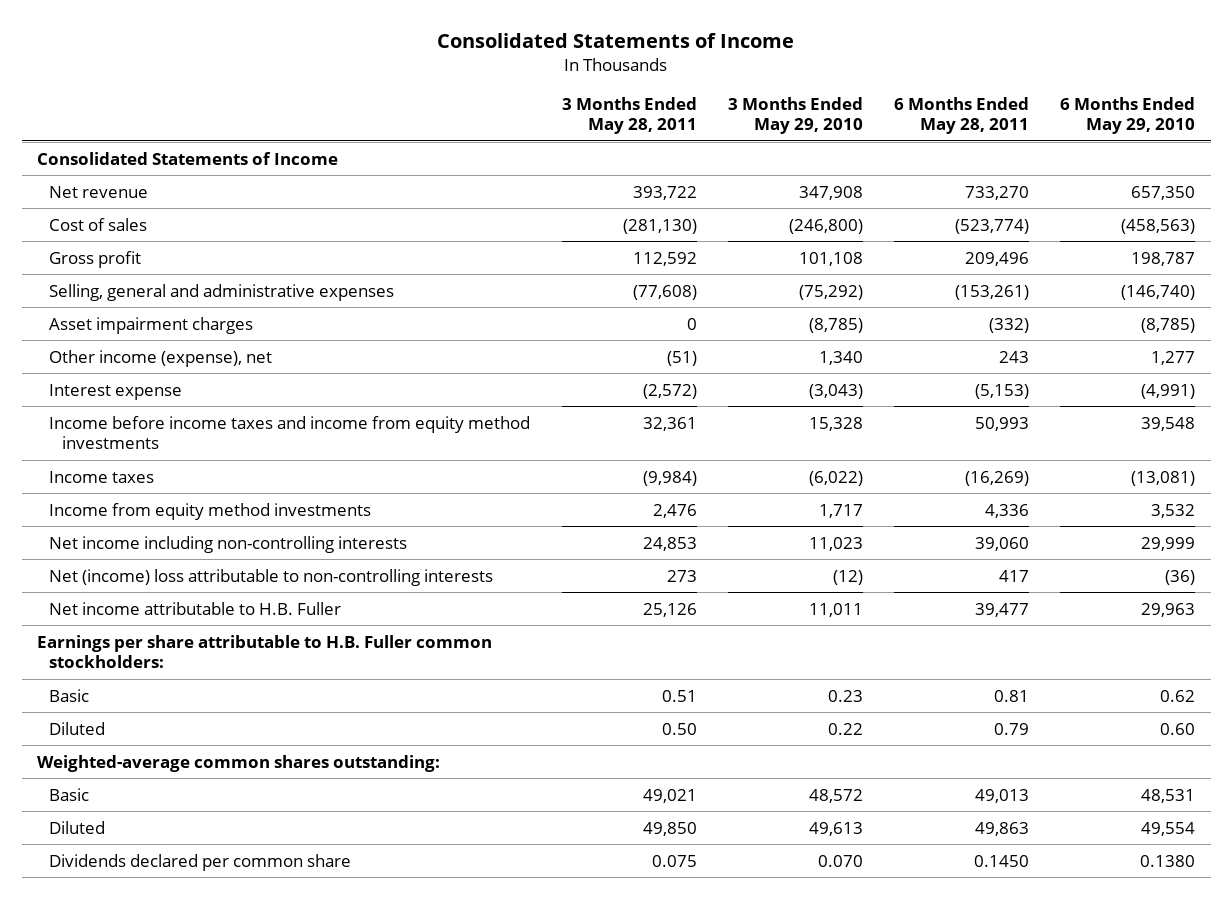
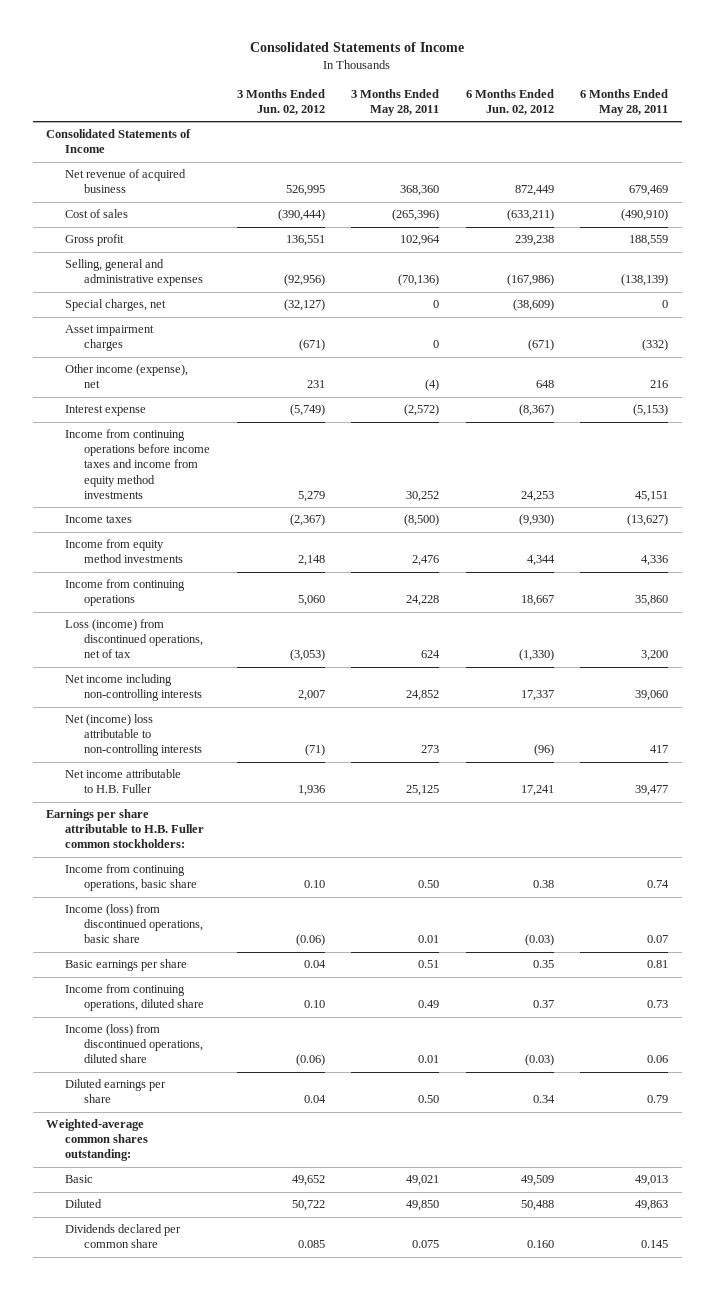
- | 3 Months Ended May 28, 2011 | 3 Months Ended May 29, 2010 | 6 Months Ended May 28, 2011 | 6 Months Ended May 29, 2010
+ | 3 Months Ended Jun. 02, 2012 | 3 Months Ended May 28, 2011 | 6 Months Ended Jun. 02, 2012 | 6 Months Ended May 28, 2011
- Net revenue | 393,722 | 347,908 | 733,270 | 657,350
- Cost of sales | (281,130) | (246,800) | (523,774) | (458,563)
- Gross profit | 112,592 | 101,108 | 209,496 | 198,787
- Selling, general and administrative expenses | (77,608) | (75,292) | (153,261) | (146,740)
+ Net revenue of acquired business | 526,995 | 368,360 | 872,449 | 679,469
+ Cost of sales | (390,444) | (265,396) | (633,211) | (490,910)
+ Gross profit | 136,551 | 102,964 | 239,238 | 188,559
+ Selling, general and administrative expenses | (92,956) | (70,136) | (167,986) | (138,139)
+ Special charges, net | (32,127) | 0 | (38,609) | 0
- Other income (expense), net | (51) | 1,340 | 243 | 1,277
+ Other income (expense), net | 231 | (4) | 648 | 216
- Income before income taxes and income from equity method investments | 32,361 | 15,328 | 50,993 | 39,548
- Income taxes | (9,984) | (6,022) | (16,269) | (13,081)
+ Income from continuing operations before income taxes and income from equity method investments | 5,279 | 30,252 | 24,253 | 45,151
+ Income taxes | (2,367) | (8,500) | (9,930) | (13,627)
- Net income including non-controlling interests | 24,853 | 11,023 | 39,060 | 29,999
+ Income from continuing operations | 5,060 | 24,228 | 18,667 | 35,860
+ Loss (income) from discontinued operations, net of tax | (3,053) | 624 | (1,330) | 3,200
+ Net income including non-controlling interests | 2,007 | 24,852 | 17,337 | 39,060
- Net income attributable to H.B. Fuller | 25,126 | 11,011 | 39,477 | 29,963
+ Net income attributable to H.B. Fuller | 1,936 | 25,125 | 17,241 | 39,477
- Basic | 0.51 | 0.23 | 0.81 | 0.62
- Diluted | 0.50 | 0.22 | 0.79 | 0.60
+ Income from continuing operations, basic share | 0.10 | 0.50 | 0.38 | 0.74
+ Income (loss) from discontinued operations, basic share | (0.06) | 0.01 | (0.03) | 0.07
+ Basic earnings per share | 0.04 | 0.51 | 0.35 | 0.81
+ Income from continuing operations, diluted share | 0.10 | 0.49 | 0.37 | 0.73
+ Income (loss) from discontinued operations, diluted share | (0.06) | 0.01 | (0.03) | 0.06
+ Diluted earnings per share | 0.04 | 0.50 | 0.34 | 0.79
- Dividends declared per common share | 0.075 | 0.070 | 0.1450 | 0.1380
+ Dividends declared per common share | 0.085 | 0.075 | 0.160 | 0.145

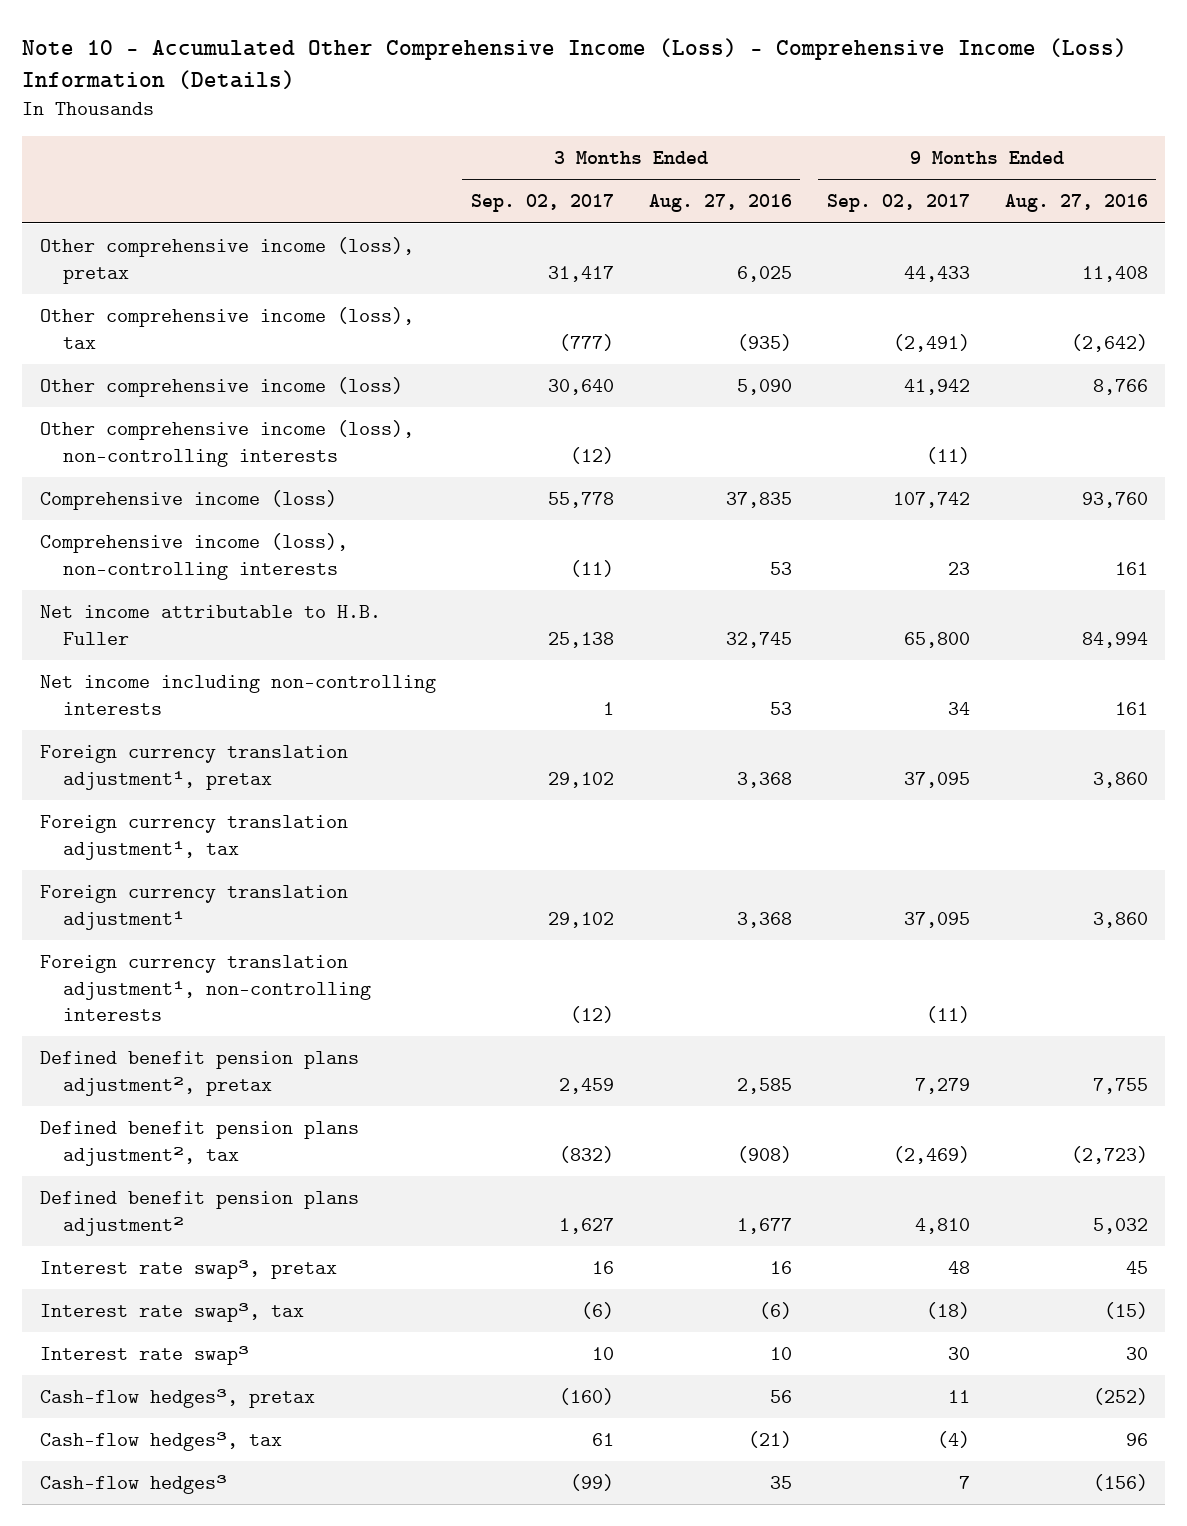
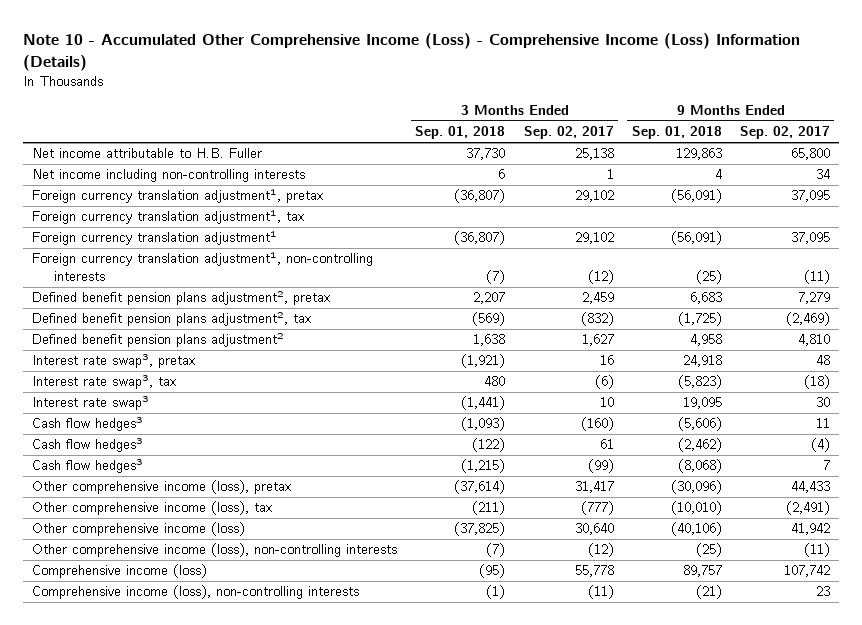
- | 3 Months Ended Sep. 02, 2017 | 3 Months Ended Aug. 27, 2016 | 9 Months Ended Sep. 02, 2017 | 9 Months Ended Aug. 27, 2016
+ | 3 Months Ended Sep. 01, 2018 | 3 Months Ended Sep. 02, 2017 | 9 Months Ended Sep. 01, 2018 | 9 Months Ended Sep. 02, 2017
- Cash-flow hedges³, pretax | (160) | 56 | 11 | (252)
- Cash-flow hedges³, tax | 61 | (21) | (4) | 96
- Cash-flow hedges³ | (99) | 35 | 7 | (156)
+ Cash flow hedges³ | (1,093) | (160) | (5,606) | 11
+ Cash flow hedges³ | (122) | 61 | (2,462) | (4)
+ Cash flow hedges³ | (1,215) | (99) | (8,068) | 7
moved down: Other comprehensive income (loss), pretax | (37,614) | 31,417 | (30,096) | 44,433
moved down: Other comprehensive income (loss), tax | (211) | (777) | (10,010) | (2,491)
moved down: Other comprehensive income (loss) | (37,825) | 30,640 | (40,106) | 41,942
moved down: Other comprehensive income (loss), non-controlling interests | (7) | (12) | (25) | (11)
moved down: Comprehensive income (loss) | (95) | 55,778 | 89,757 | 107,742
moved down: Comprehensive income (loss), non-controlling interests | (1) | (11) | (21) | 23

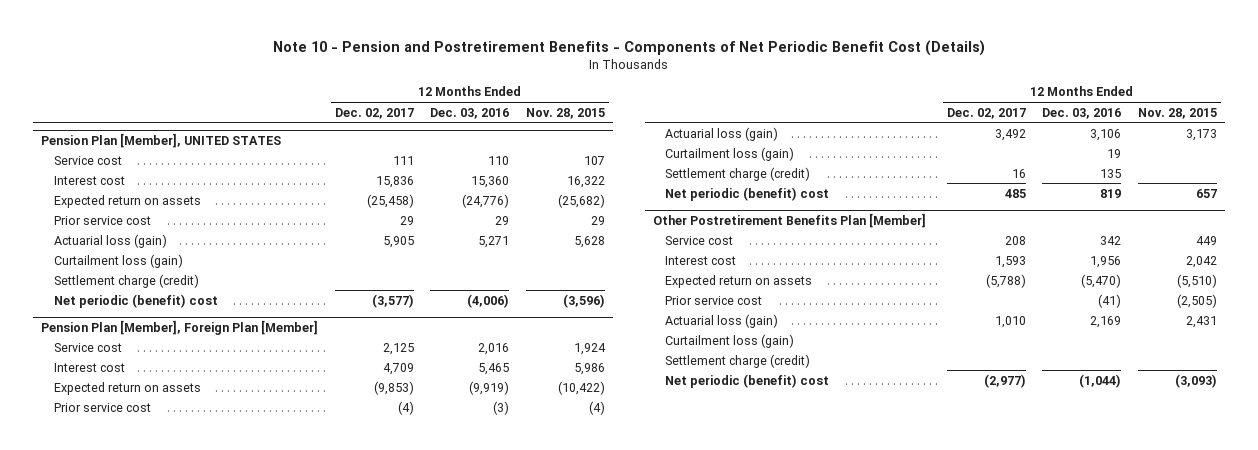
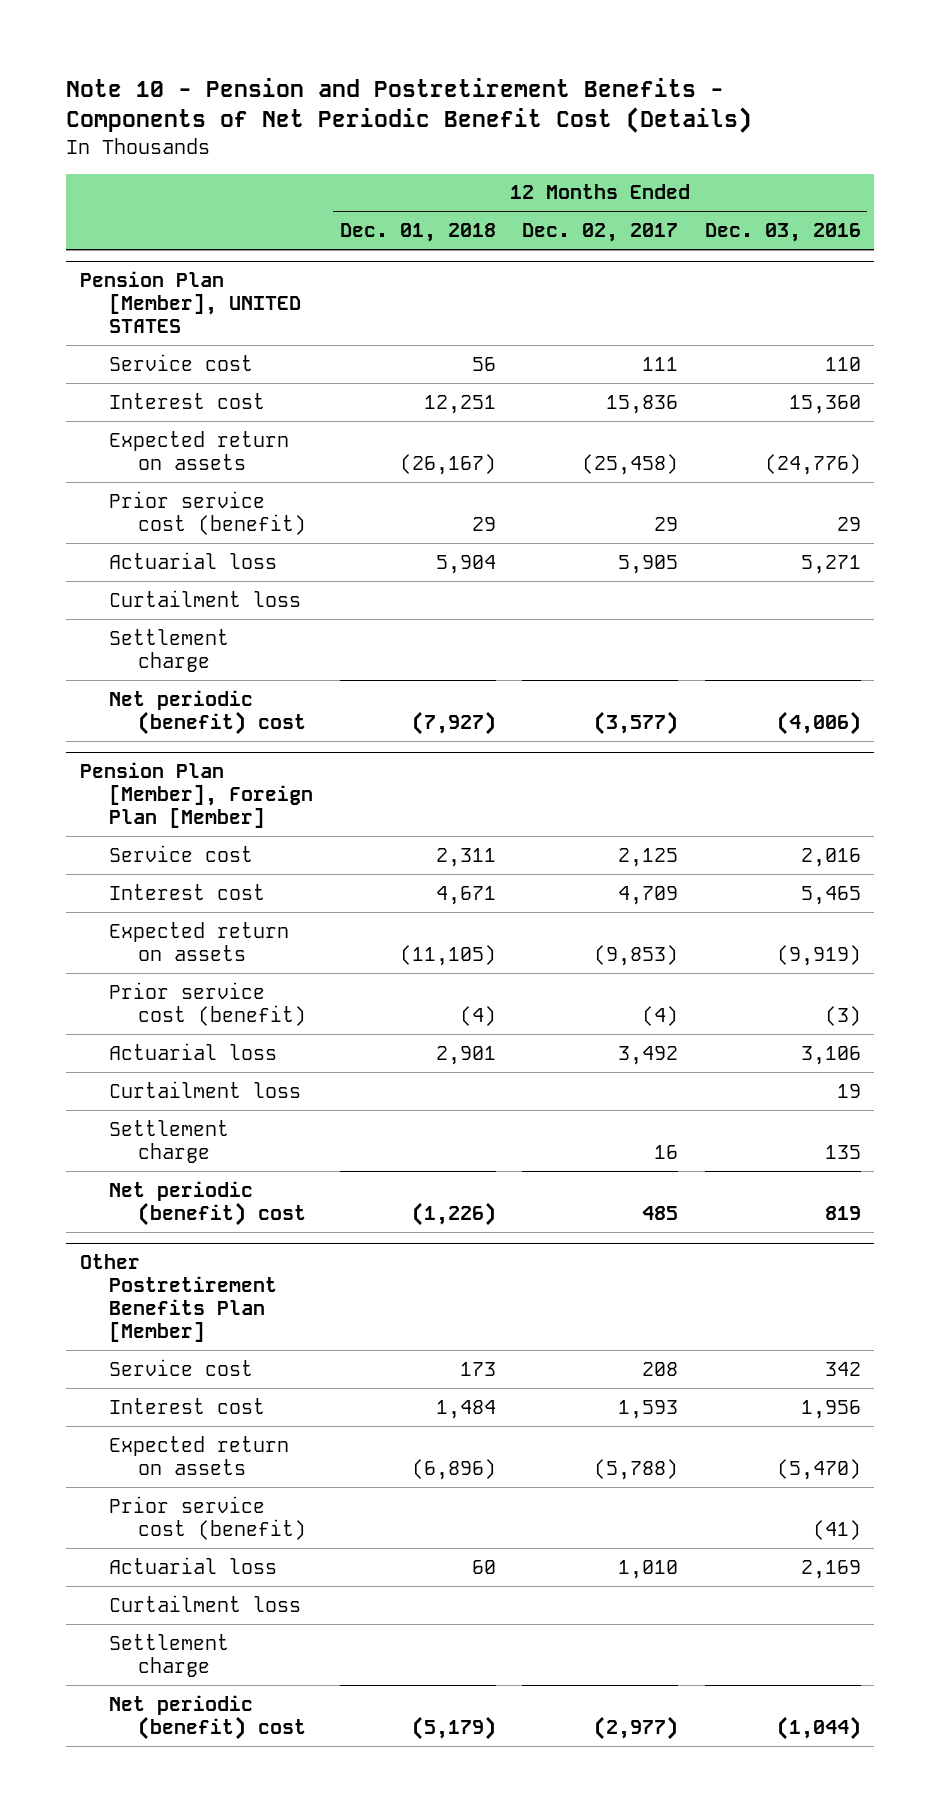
- | 12 Months Ended Dec. 02, 2017 | 12 Months Ended Dec. 03, 2016 | 12 Months Ended Nov. 28, 2015
+ | 12 Months Ended Dec. 01, 2018 | 12 Months Ended Dec. 02, 2017 | 12 Months Ended Dec. 03, 2016
@ Pension Plan [Member], UNITED STATES
- Prior service cost | 29 | 29 | 29
- Actuarial loss (gain) | 5,905 | 5,271 | 5,628
- Curtailment loss (gain)
- Settlement charge (credit)
+ Prior service cost (benefit) | 29 | 29 | 29
+ Actuarial loss | 5,904 | 5,905 | 5,271
+ Curtailment loss
+ Settlement charge
@ Pension Plan [Member], Foreign Plan [Member]
- Prior service cost | (4) | (3) | (4)
- Actuarial loss (gain) | 3,492 | 3,106 | 3,173
- Curtailment loss (gain) | | 19 |
- Settlement charge (credit) | 16 | 135 |
+ Prior service cost (benefit) | (4) | (4) | (3)
+ Actuarial loss | 2,901 | 3,492 | 3,106
+ Curtailment loss | | | 19
+ Settlement charge | | 16 | 135
@ Other Postretirement Benefits Plan [Member]
- Prior service cost | | (41) | (2,505)
- Actuarial loss (gain) | 1,010 | 2,169 | 2,431
- Curtailment loss (gain)
- Settlement charge (credit)
+ Prior service cost (benefit) | | | (41)
+ Actuarial loss | 60 | 1,010 | 2,169
+ Curtailment loss
+ Settlement charge

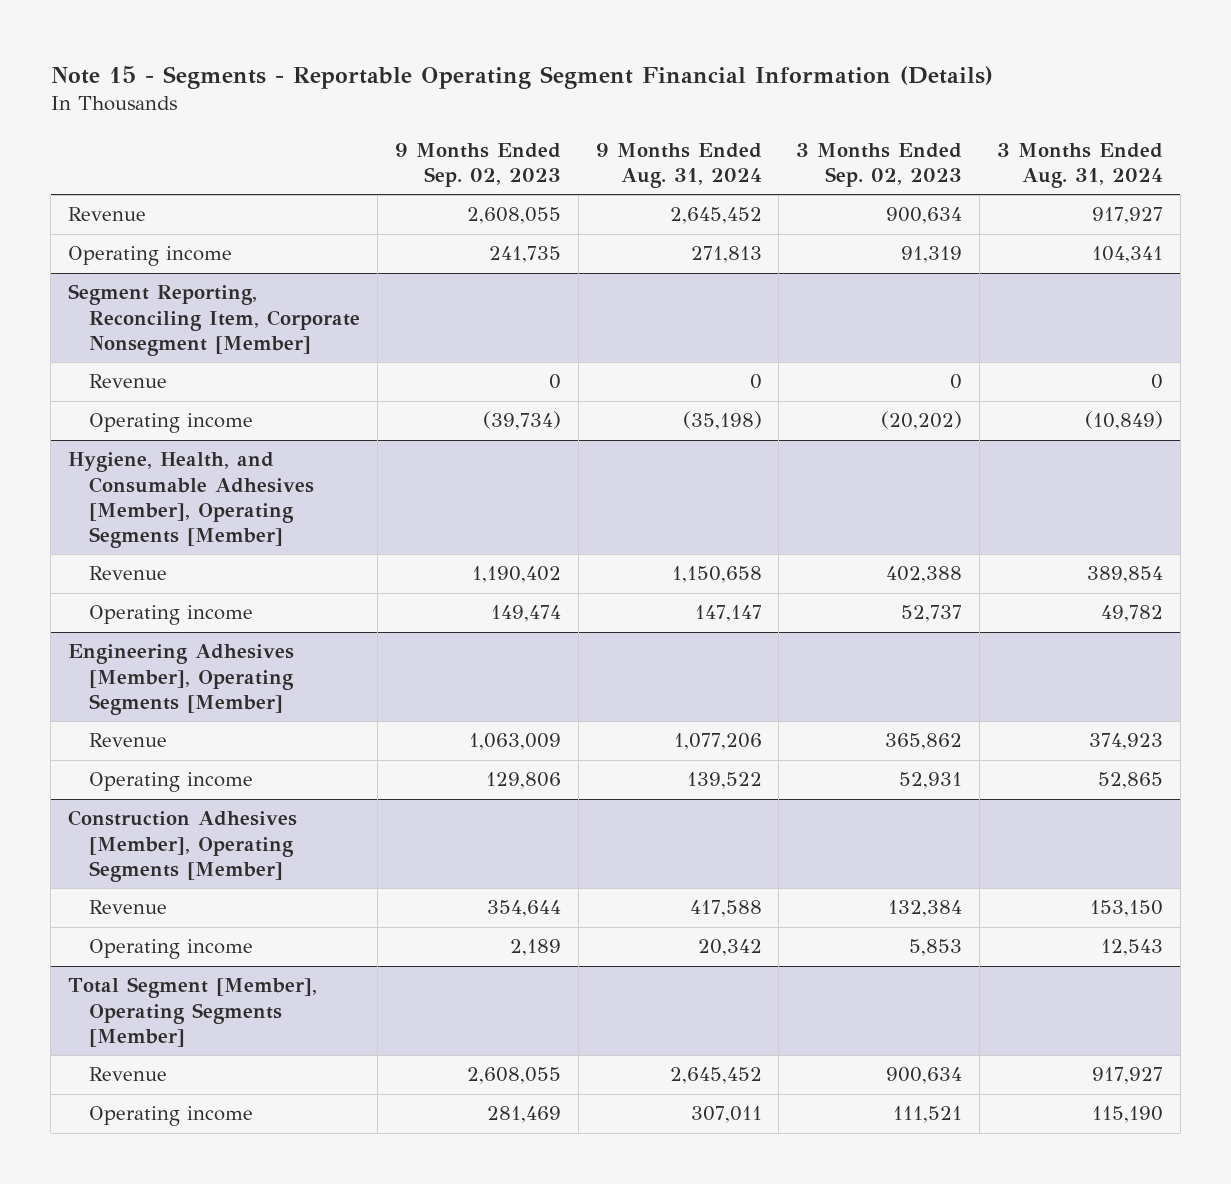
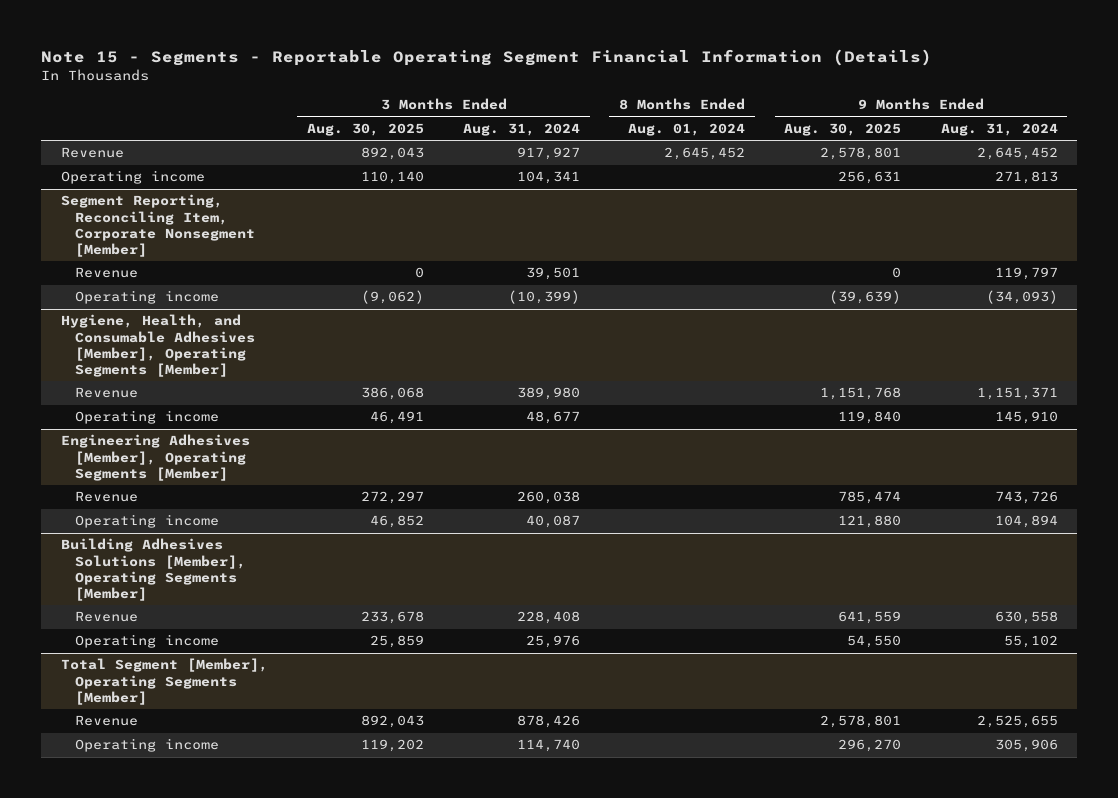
- | 9 Months Ended Sep. 02, 2023 | 9 Months Ended Aug. 31, 2024 | 3 Months Ended Sep. 02, 2023 | 3 Months Ended Aug. 31, 2024
+ | 3 Months Ended Aug. 30, 2025 | 3 Months Ended Aug. 31, 2024 | 8 Months Ended Aug. 01, 2024 | 9 Months Ended Aug. 30, 2025 | 9 Months Ended Aug. 31, 2024
@ Segment Reporting, Reconciling Item, Corporate Nonsegment [Member]
- Revenue | 0 | 0 | 0 | 0
- Operating income | (39,734) | (35,198) | (20,202) | (10,849)
+ Revenue | 0 | 39,501 | | 0 | 119,797
+ Operating income | (9,062) | (10,399) | | (39,639) | (34,093)
@ Hygiene, Health, and Consumable Adhesives [Member], Operating Segments [Member]
- Revenue | 1,190,402 | 1,150,658 | 402,388 | 389,854
- Operating income | 149,474 | 147,147 | 52,737 | 49,782
+ Revenue | 386,068 | 389,980 | | 1,151,768 | 1,151,371
+ Operating income | 46,491 | 48,677 | | 119,840 | 145,910
@ Engineering Adhesives [Member], Operating Segments [Member]
- Revenue | 1,063,009 | 1,077,206 | 365,862 | 374,923
- Operating income | 129,806 | 139,522 | 52,931 | 52,865
- Construction Adhesives [Member], Operating Segments [Member]
- Revenue | 354,644 | 417,588 | 132,384 | 153,150
- Operating income | 2,189 | 20,342 | 5,853 | 12,543
@ Engineering Adhesives [Member], Operating Segments [Member]
+ Revenue | 272,297 | 260,038 | | 785,474 | 743,726
+ Operating income | 46,852 | 40,087 | | 121,880 | 104,894
+ Building Adhesives Solutions [Member], Operating Segments [Member]
+ Revenue | 233,678 | 228,408 | | 641,559 | 630,558
+ Operating income | 25,859 | 25,976 | | 54,550 | 55,102
@ Total Segment [Member], Operating Segments [Member]
- Revenue | 2,608,055 | 2,645,452 | 900,634 | 917,927
- Operating income | 281,469 | 307,011 | 111,521 | 115,190
+ Revenue | 892,043 | 878,426 | | 2,578,801 | 2,525,655
+ Operating income | 119,202 | 114,740 | | 296,270 | 305,906

